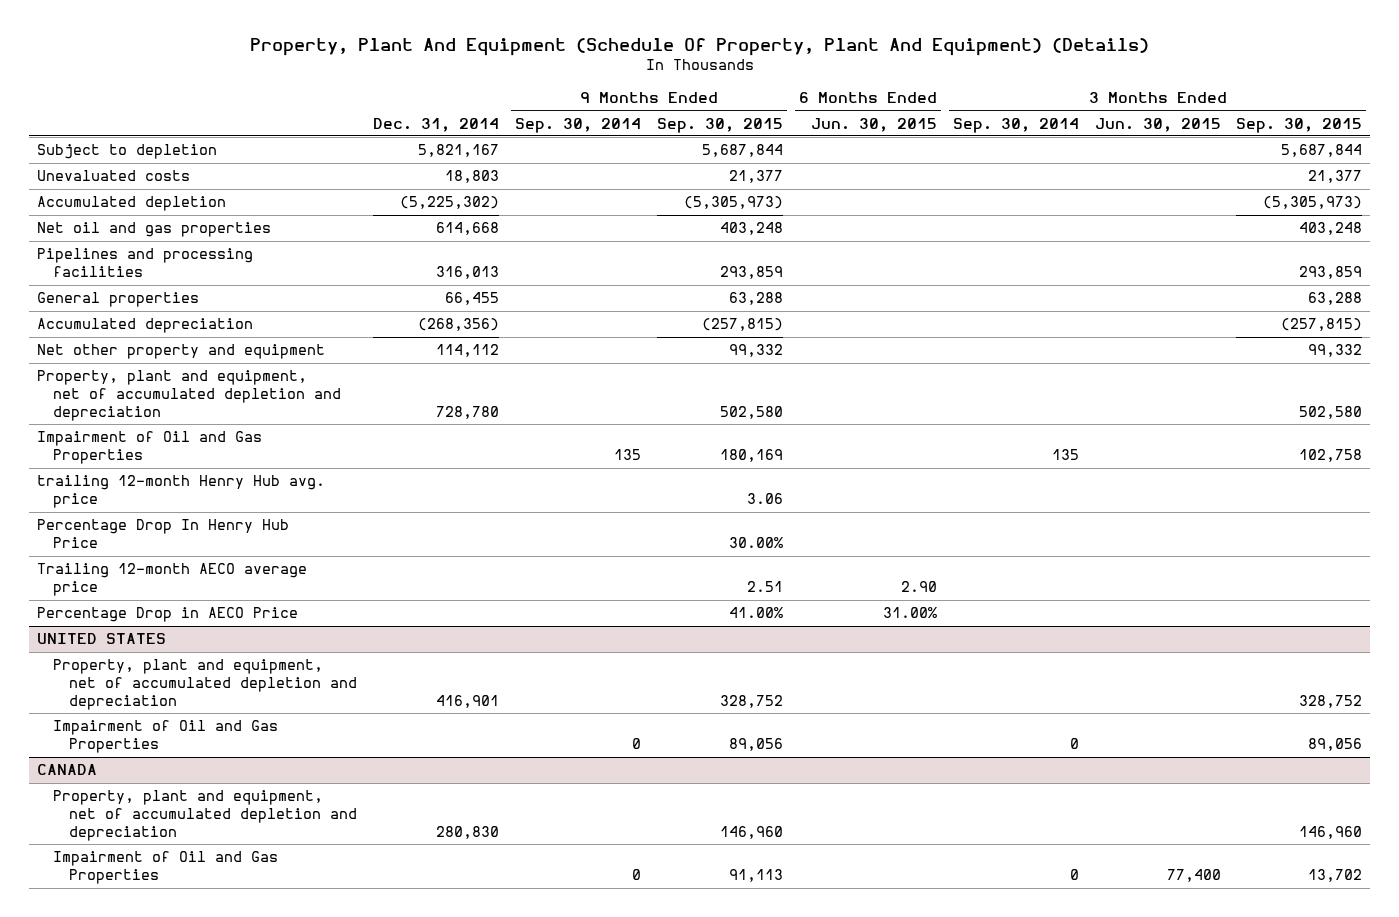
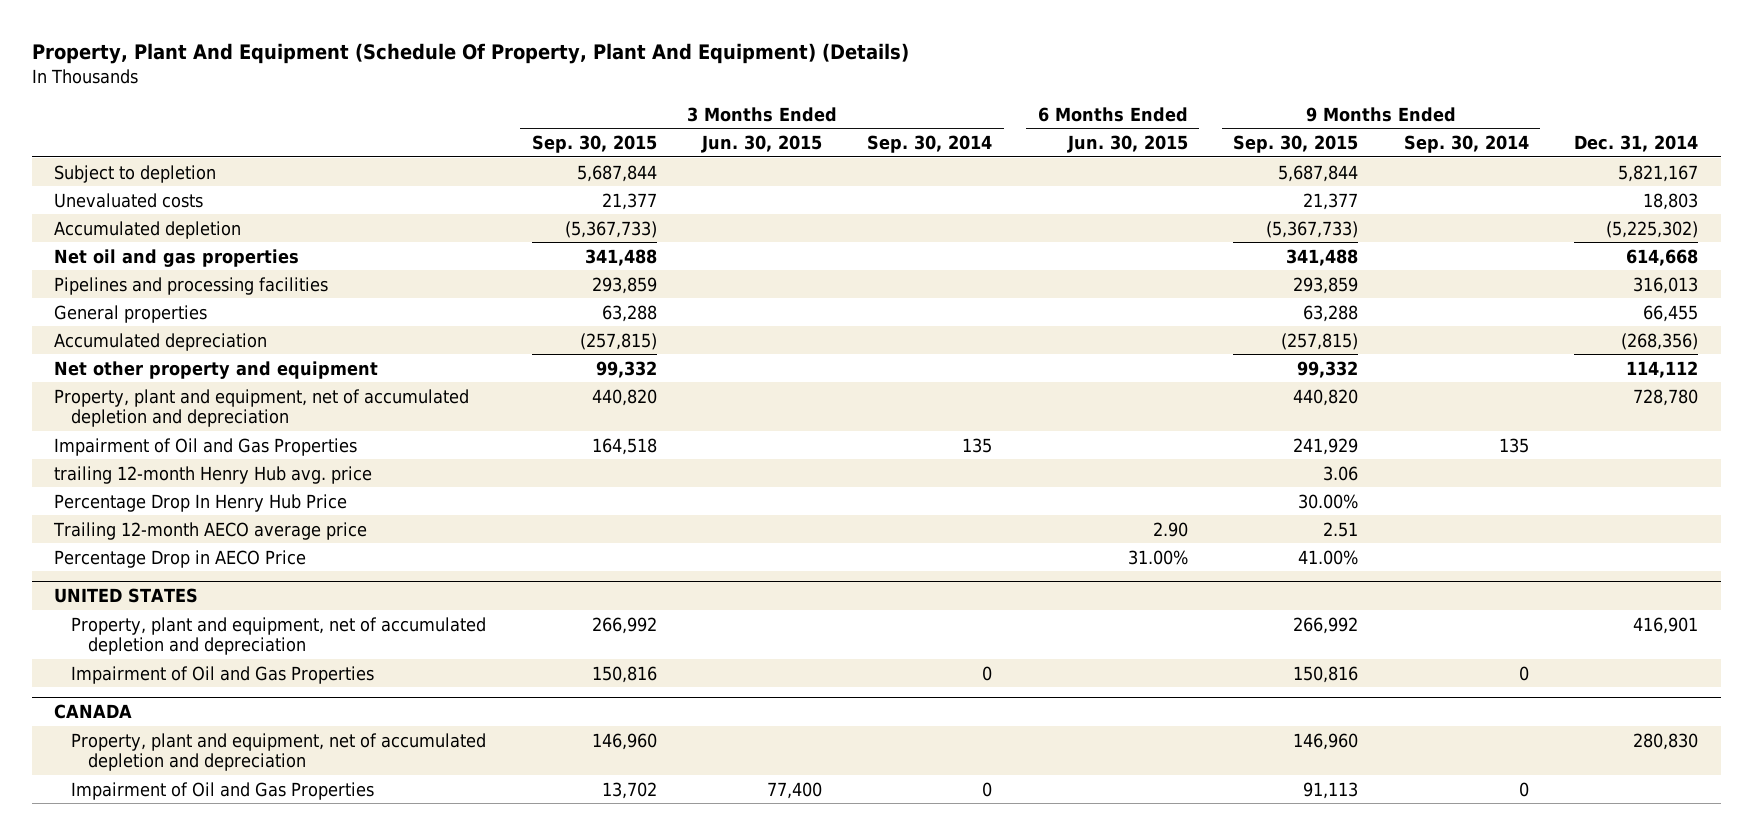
- | Dec. 31, 2014 | 9 Months Ended Sep. 30, 2014 | 9 Months Ended Sep. 30, 2015 | 6 Months Ended Jun. 30, 2015 | 3 Months Ended Sep. 30, 2014 | 3 Months Ended Jun. 30, 2015 | 3 Months Ended Sep. 30, 2015
+ | 3 Months Ended Sep. 30, 2015 | 3 Months Ended Jun. 30, 2015 | 3 Months Ended Sep. 30, 2014 | 6 Months Ended Jun. 30, 2015 | 9 Months Ended Sep. 30, 2015 | 9 Months Ended Sep. 30, 2014 | Dec. 31, 2014
- Accumulated depletion | (5,225,302) | | (5,305,973) | | | | (5,305,973)
- Net oil and gas properties | 614,668 | | 403,248 | | | | 403,248
+ Accumulated depletion | (5,367,733) | | | | (5,367,733) | | (5,225,302)
+ Net oil and gas properties | 341,488 | | | | 341,488 | | 614,668
- Property, plant and equipment, net of accumulated depletion and depreciation | 728,780 | | 502,580 | | | | 502,580
- Impairment of Oil and Gas Properties | | 135 | 180,169 | | 135 | | 102,758
+ Property, plant and equipment, net of accumulated depletion and depreciation | 440,820 | | | | 440,820 | | 728,780
+ Impairment of Oil and Gas Properties | 164,518 | | 135 | | 241,929 | 135 |
@ UNITED STATES
- Property, plant and equipment, net of accumulated depletion and depreciation | 416,901 | | 328,752 | | | | 328,752
- Impairment of Oil and Gas Properties | | 0 | 89,056 | | 0 | | 89,056
+ Property, plant and equipment, net of accumulated depletion and depreciation | 266,992 | | | | 266,992 | | 416,901
+ Impairment of Oil and Gas Properties | 150,816 | | 0 | | 150,816 | 0 |

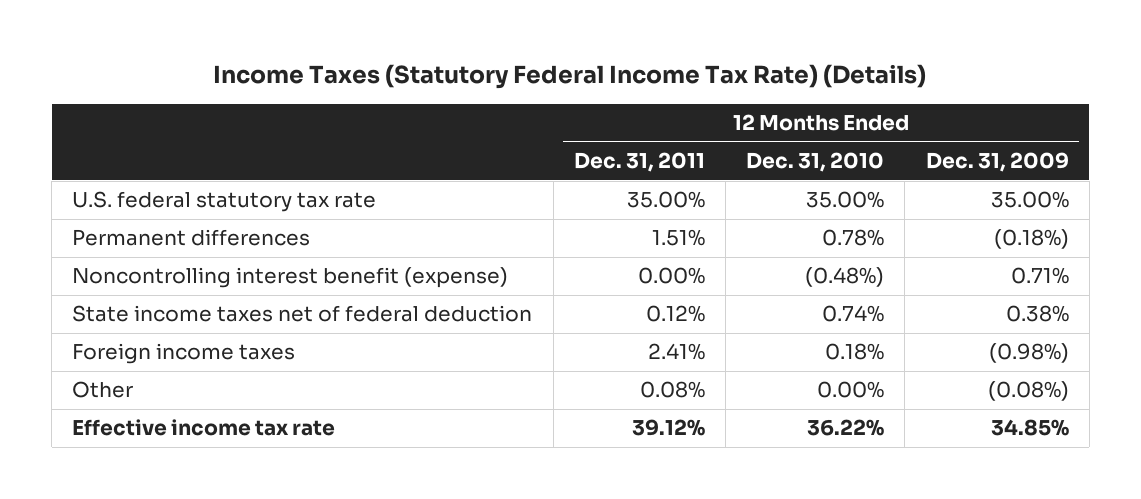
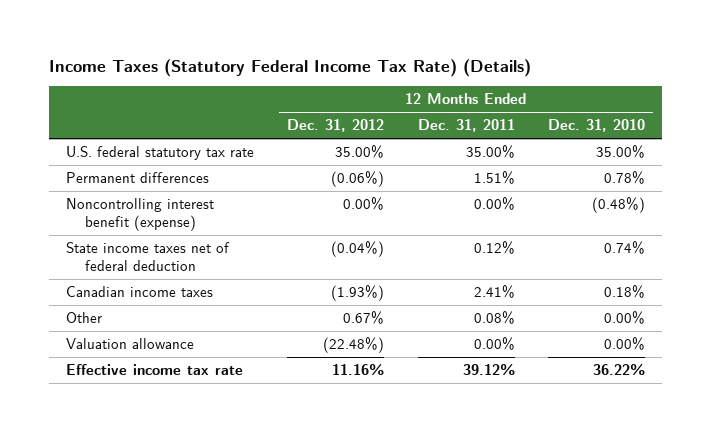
- | 12 Months Ended Dec. 31, 2011 | 12 Months Ended Dec. 31, 2010 | 12 Months Ended Dec. 31, 2009
+ | 12 Months Ended Dec. 31, 2012 | 12 Months Ended Dec. 31, 2011 | 12 Months Ended Dec. 31, 2010
- Foreign income taxes | 2.41% | 0.18% | (0.98%)
+ Canadian income taxes | (1.93%) | 2.41% | 0.18%
+ Valuation allowance | (22.48%) | 0.00% | 0.00%

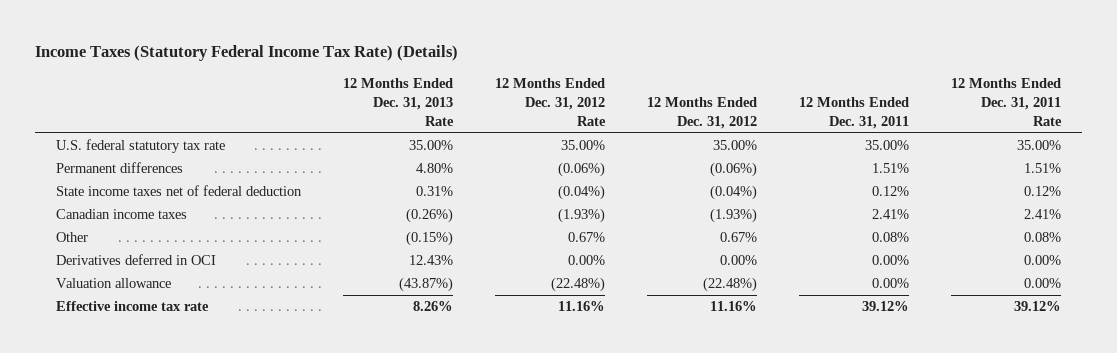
- | 12 Months Ended Dec. 31, 2012 | 12 Months Ended Dec. 31, 2011 | 12 Months Ended Dec. 31, 2010
+ | 12 Months Ended Dec. 31, 2013 Rate | 12 Months Ended Dec. 31, 2012 Rate | 12 Months Ended Dec. 31, 2012 | 12 Months Ended Dec. 31, 2011 | 12 Months Ended Dec. 31, 2011 Rate
- Noncontrolling interest benefit (expense) | 0.00% | 0.00% | (0.48%)
+ Derivatives deferred in OCI | 12.43% | 0.00% | 0.00% | 0.00% | 0.00%

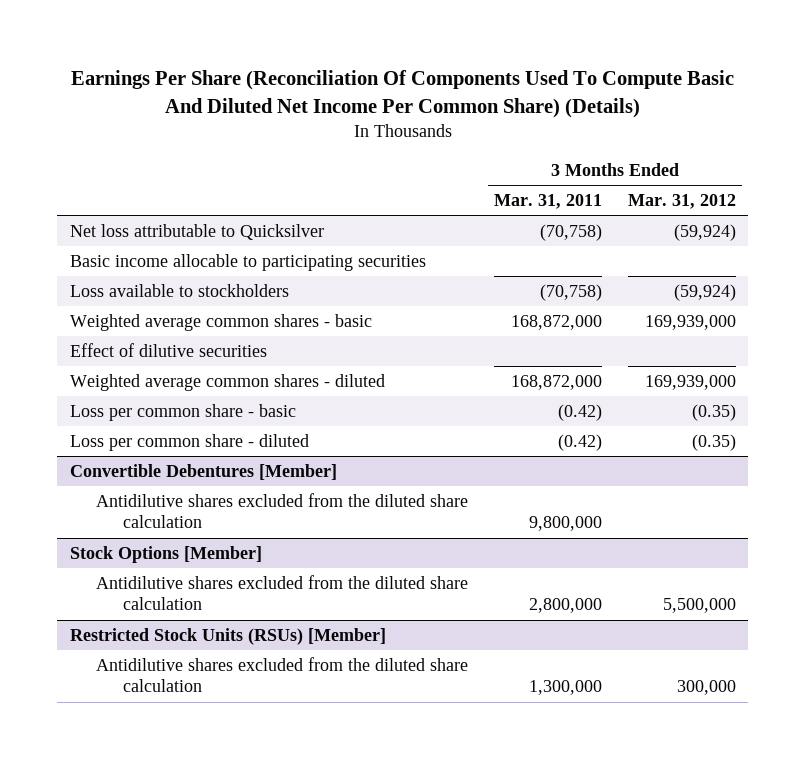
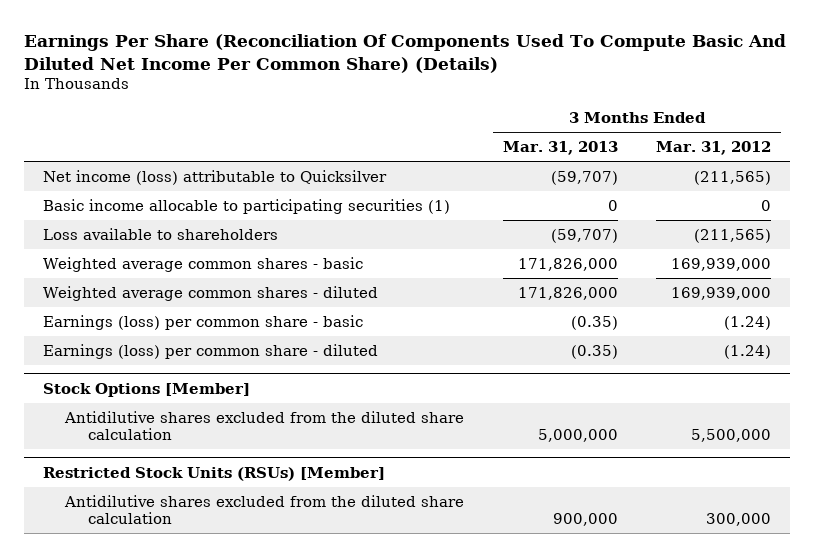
- | 3 Months Ended Mar. 31, 2011 | 3 Months Ended Mar. 31, 2012
+ | 3 Months Ended Mar. 31, 2013 | 3 Months Ended Mar. 31, 2012
- Net loss attributable to Quicksilver | (70,758) | (59,924)
- Basic income allocable to participating securities
- Loss available to stockholders | (70,758) | (59,924)
+ Net income (loss) attributable to Quicksilver | (59,707) | (211,565)
+ Basic income allocable to participating securities (1) | 0 | 0
+ Loss available to shareholders | (59,707) | (211,565)
- Effect of dilutive securities
- Loss per common share - basic | (0.42) | (0.35)
- Loss per common share - diluted | (0.42) | (0.35)
- Convertible Debentures [Member]
- Antidilutive shares excluded from the diluted share calculation | 9,800,000 |
+ Earnings (loss) per common share - basic | (0.35) | (1.24)
+ Earnings (loss) per common share - diluted | (0.35) | (1.24)

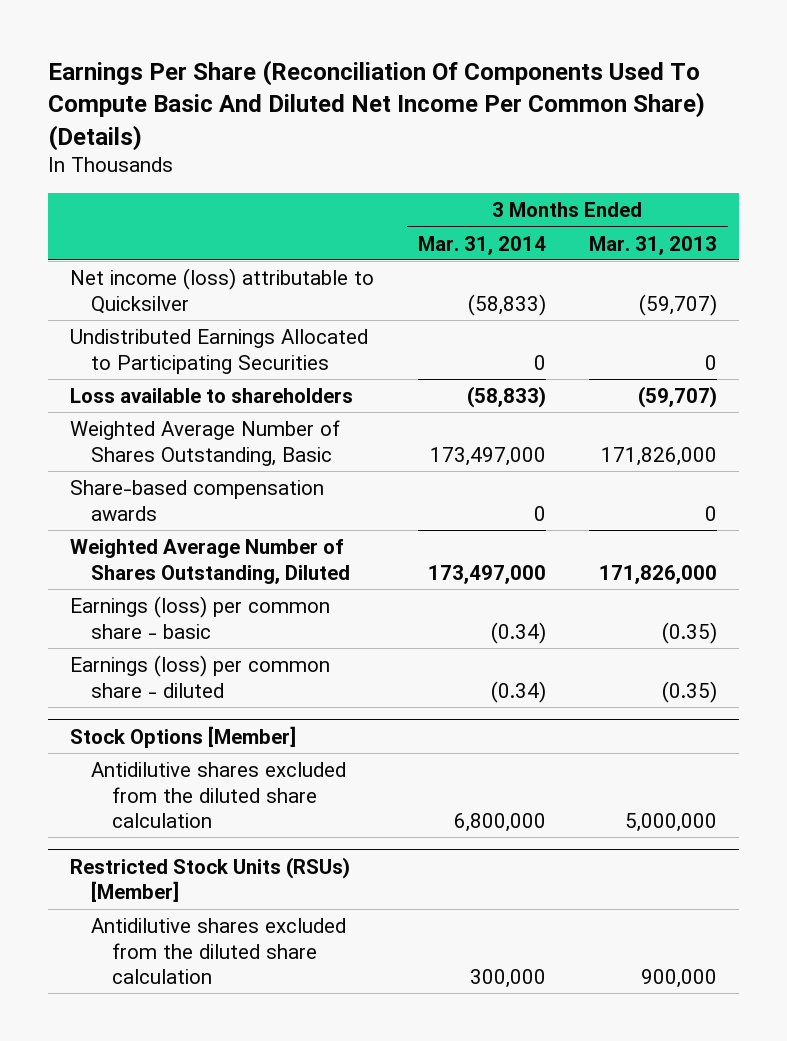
- | 3 Months Ended Mar. 31, 2013 | 3 Months Ended Mar. 31, 2012
+ | 3 Months Ended Mar. 31, 2014 | 3 Months Ended Mar. 31, 2013
- Basic income allocable to participating securities (1) | 0 | 0
+ Undistributed Earnings Allocated to Participating Securities | 0 | 0
- Weighted average common shares - basic | 171,826,000 | 169,939,000
- Weighted average common shares - diluted | 171,826,000 | 169,939,000
+ Weighted Average Number of Shares Outstanding, Basic | 173,497,000 | 171,826,000
+ Share-based compensation awards | 0 | 0
+ Weighted Average Number of Shares Outstanding, Diluted | 173,497,000 | 171,826,000

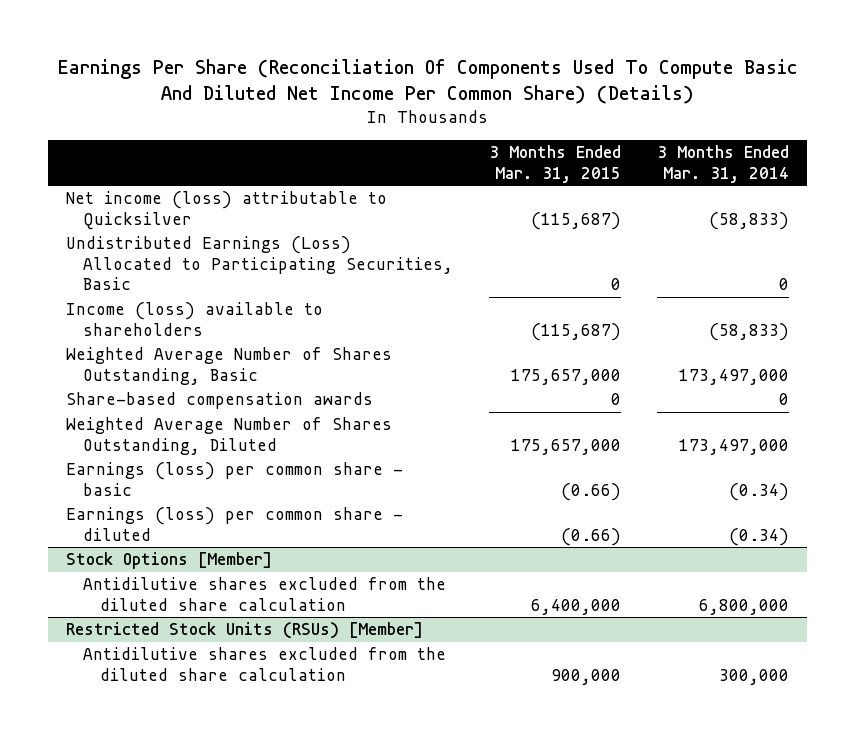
- | 3 Months Ended Mar. 31, 2014 | 3 Months Ended Mar. 31, 2013
+ | 3 Months Ended Mar. 31, 2015 | 3 Months Ended Mar. 31, 2014
- Undistributed Earnings Allocated to Participating Securities | 0 | 0
- Loss available to shareholders | (58,833) | (59,707)
+ Undistributed Earnings (Loss) Allocated to Participating Securities, Basic | 0 | 0
+ Income (loss) available to shareholders | (115,687) | (58,833)

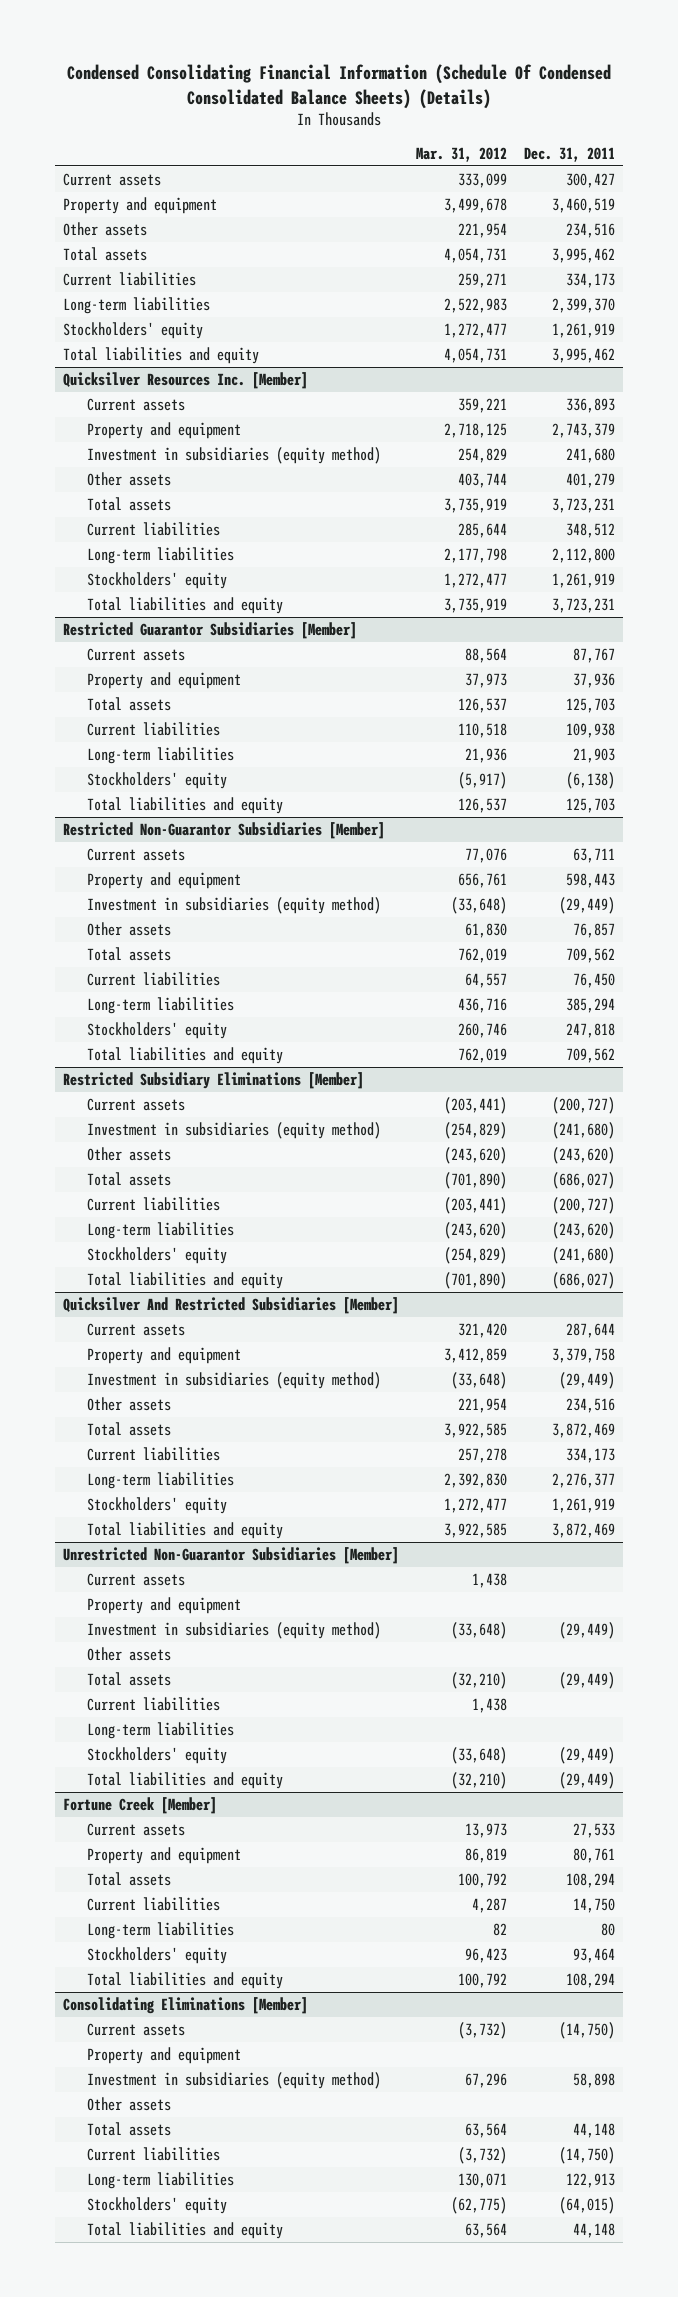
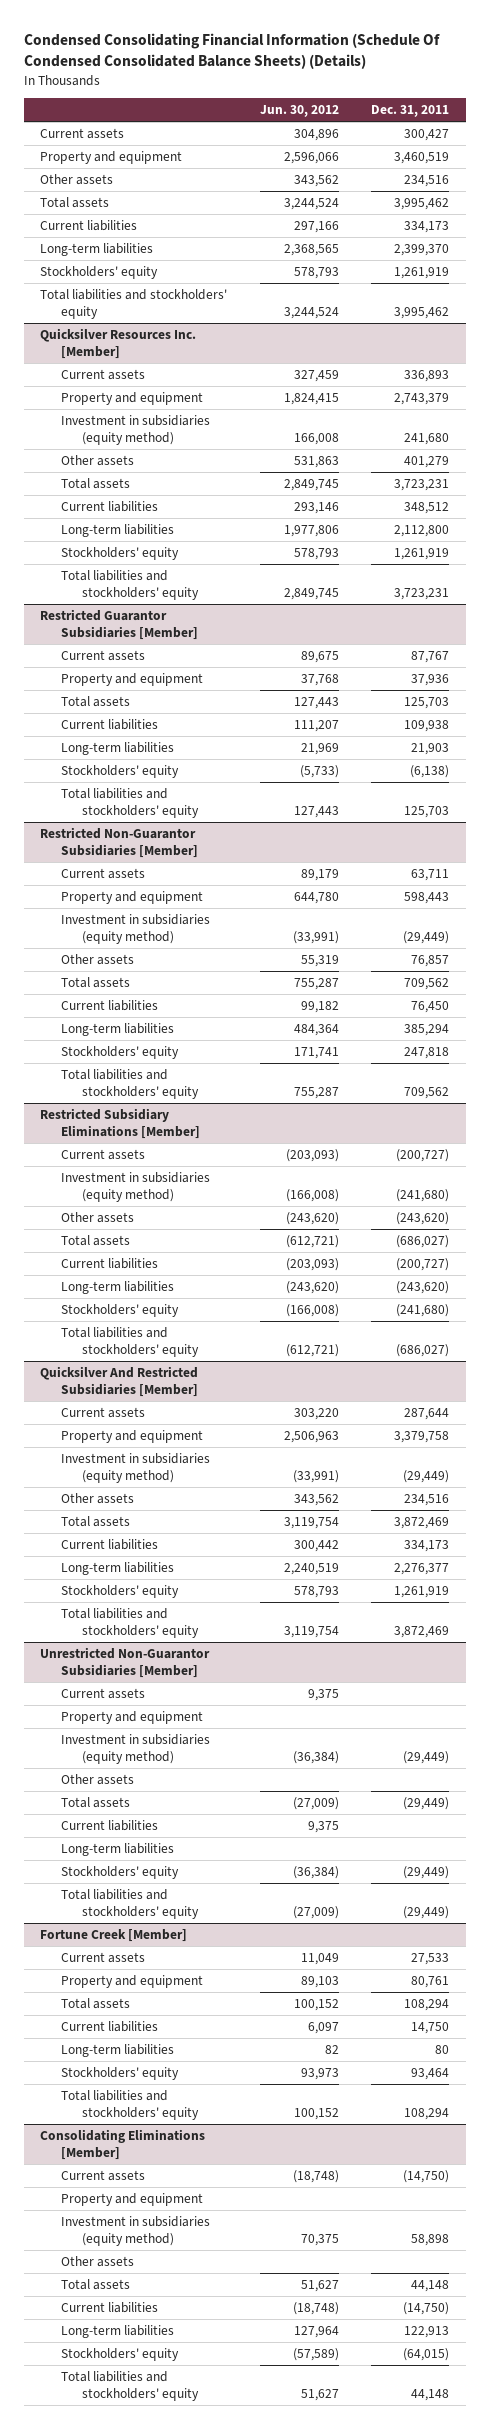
- | Mar. 31, 2012 | Dec. 31, 2011
+ | Jun. 30, 2012 | Dec. 31, 2011
- Total liabilities and equity | 4,054,731 | 3,995,462
+ Total liabilities and stockholders' equity | 3,244,524 | 3,995,462
@ Quicksilver Resources Inc. [Member]
- Total liabilities and equity | 3,735,919 | 3,723,231
+ Total liabilities and stockholders' equity | 2,849,745 | 3,723,231
@ Restricted Guarantor Subsidiaries [Member]
- Total liabilities and equity | 126,537 | 125,703
+ Total liabilities and stockholders' equity | 127,443 | 125,703
@ Restricted Non-Guarantor Subsidiaries [Member]
- Total liabilities and equity | 762,019 | 709,562
+ Total liabilities and stockholders' equity | 755,287 | 709,562
@ Restricted Subsidiary Eliminations [Member]
- Total liabilities and equity | (701,890) | (686,027)
+ Total liabilities and stockholders' equity | (612,721) | (686,027)
@ Quicksilver And Restricted Subsidiaries [Member]
- Total liabilities and equity | 3,922,585 | 3,872,469
+ Total liabilities and stockholders' equity | 3,119,754 | 3,872,469
@ Unrestricted Non-Guarantor Subsidiaries [Member]
- Total liabilities and equity | (32,210) | (29,449)
+ Total liabilities and stockholders' equity | (27,009) | (29,449)
@ Fortune Creek [Member]
- Total liabilities and equity | 100,792 | 108,294
+ Total liabilities and stockholders' equity | 100,152 | 108,294
@ Consolidating Eliminations [Member]
- Total liabilities and equity | 63,564 | 44,148
+ Total liabilities and stockholders' equity | 51,627 | 44,148

